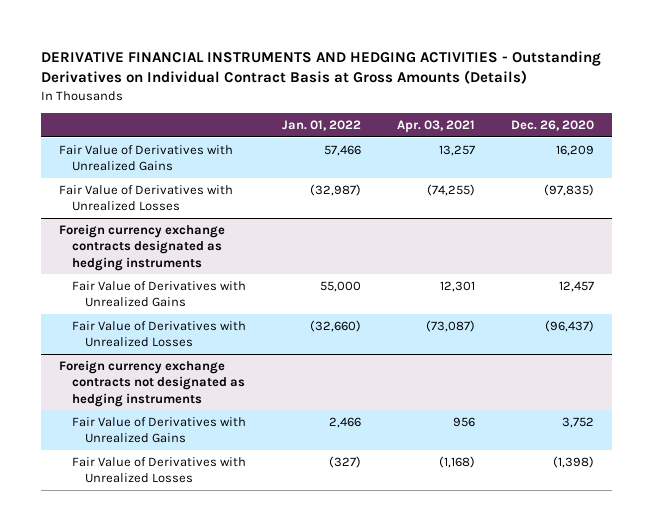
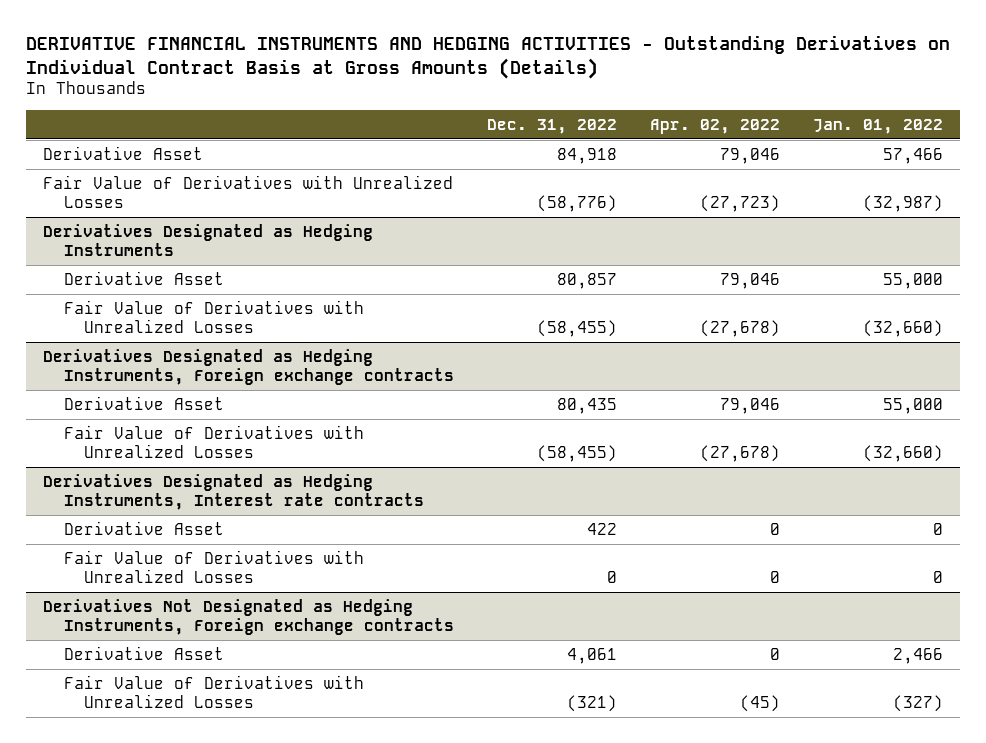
- | Jan. 01, 2022 | Apr. 03, 2021 | Dec. 26, 2020
+ | Dec. 31, 2022 | Apr. 02, 2022 | Jan. 01, 2022
- Fair Value of Derivatives with Unrealized Gains | 57,466 | 13,257 | 16,209
+ Derivative Asset | 84,918 | 79,046 | 57,466
- Foreign currency exchange contracts designated as hedging instruments
- Fair Value of Derivatives with Unrealized Gains | 55,000 | 12,301 | 12,457
+ Derivatives Designated as Hedging Instruments
+ Derivative Asset | 80,857 | 79,046 | 55,000
- Foreign currency exchange contracts not designated as hedging instruments
- Fair Value of Derivatives with Unrealized Gains | 2,466 | 956 | 3,752
+ Derivatives Designated as Hedging Instruments, Foreign exchange contracts
+ Derivative Asset | 80,435 | 79,046 | 55,000
+ Fair Value of Derivatives with Unrealized Losses | (58,455) | (27,678) | (32,660)
+ Derivatives Designated as Hedging Instruments, Interest rate contracts
+ Derivative Asset | 422 | 0 | 0
+ Fair Value of Derivatives with Unrealized Losses | 0 | 0 | 0
+ Derivatives Not Designated as Hedging Instruments, Foreign exchange contracts
+ Derivative Asset | 4,061 | 0 | 2,466

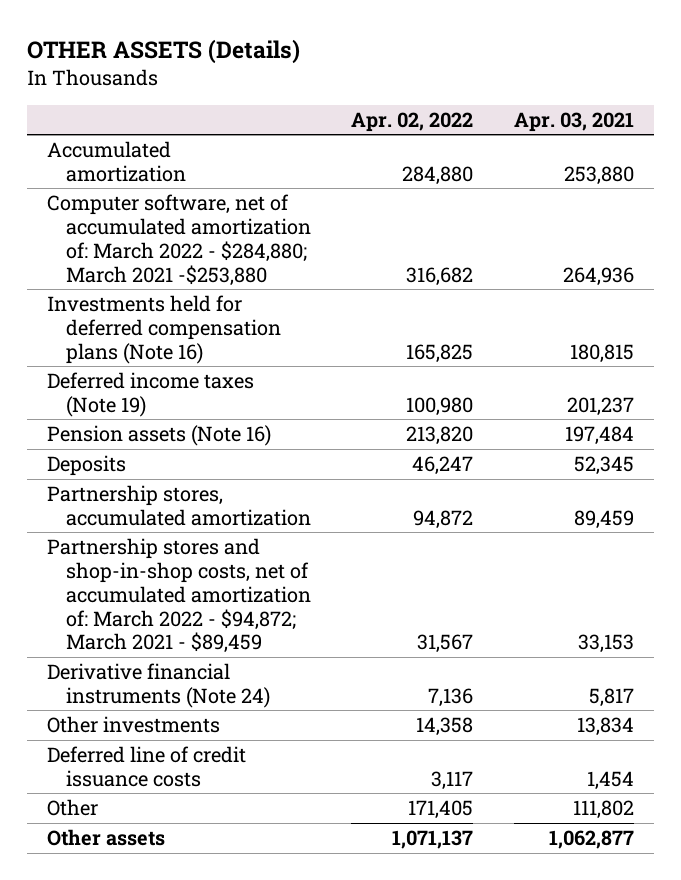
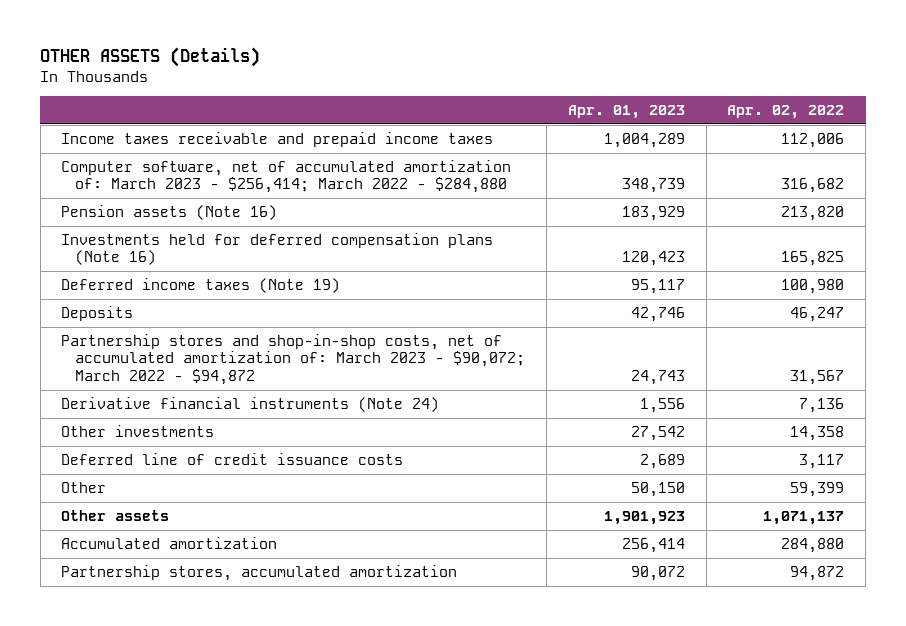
- | Apr. 02, 2022 | Apr. 03, 2021
+ | Apr. 01, 2023 | Apr. 02, 2022
- Computer software, net of accumulated amortization of: March 2022 - $284,880; March 2021 -$253,880 | 316,682 | 264,936
+ Income taxes receivable and prepaid income taxes | 1,004,289 | 112,006
+ Computer software, net of accumulated amortization of: March 2023 - $256,414; March 2022 - $284,880 | 348,739 | 316,682
moved up: Pension assets (Note 16) | 183,929 | 213,820
- Partnership stores and shop-in-shop costs, net of accumulated amortization of: March 2022 - $94,872; March 2021 - $89,459 | 31,567 | 33,153
+ Partnership stores and shop-in-shop costs, net of accumulated amortization of: March 2023 - $90,072; March 2022 - $94,872 | 24,743 | 31,567
- Other | 171,405 | 111,802
+ Other | 50,150 | 59,399
moved down: Accumulated amortization | 256,414 | 284,880
moved down: Partnership stores, accumulated amortization | 90,072 | 94,872

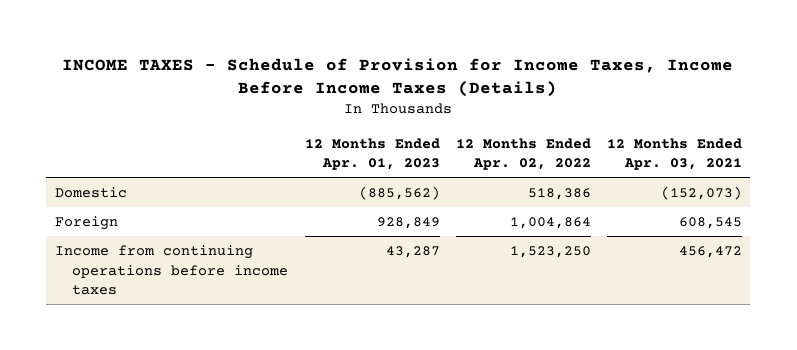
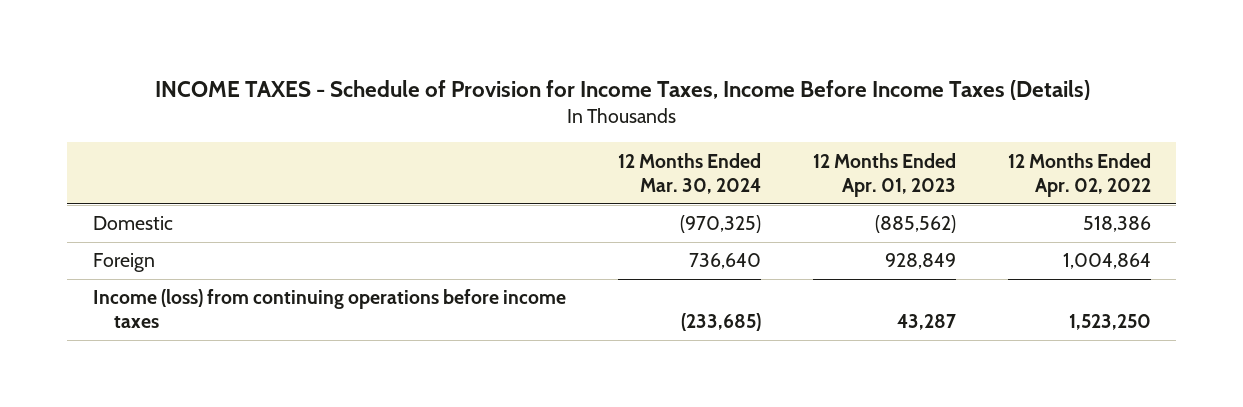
- | 12 Months Ended Apr. 01, 2023 | 12 Months Ended Apr. 02, 2022 | 12 Months Ended Apr. 03, 2021
+ | 12 Months Ended Mar. 30, 2024 | 12 Months Ended Apr. 01, 2023 | 12 Months Ended Apr. 02, 2022
- Income from continuing operations before income taxes | 43,287 | 1,523,250 | 456,472
+ Income (loss) from continuing operations before income taxes | (233,685) | 43,287 | 1,523,250

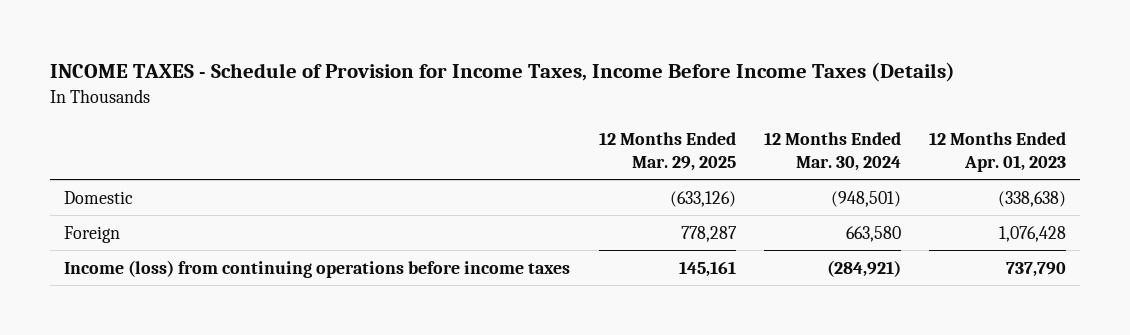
- | 12 Months Ended Mar. 30, 2024 | 12 Months Ended Apr. 01, 2023 | 12 Months Ended Apr. 02, 2022
+ | 12 Months Ended Mar. 29, 2025 | 12 Months Ended Mar. 30, 2024 | 12 Months Ended Apr. 01, 2023
- Domestic | (970,325) | (885,562) | 518,386
- Foreign | 736,640 | 928,849 | 1,004,864
- Income (loss) from continuing operations before income taxes | (233,685) | 43,287 | 1,523,250
+ Domestic | (633,126) | (948,501) | (338,638)
+ Foreign | 778,287 | 663,580 | 1,076,428
+ Income (loss) from continuing operations before income taxes | 145,161 | (284,921) | 737,790

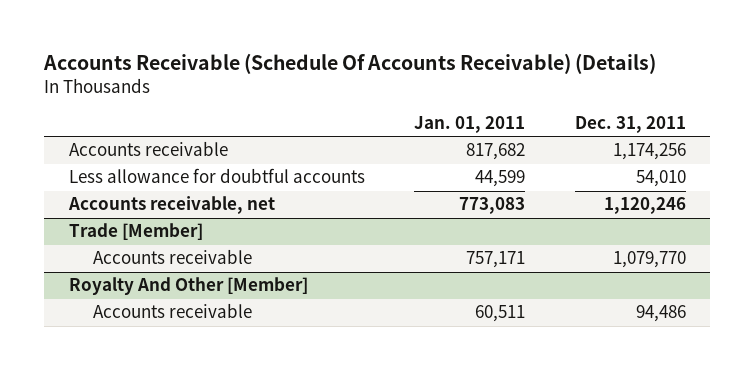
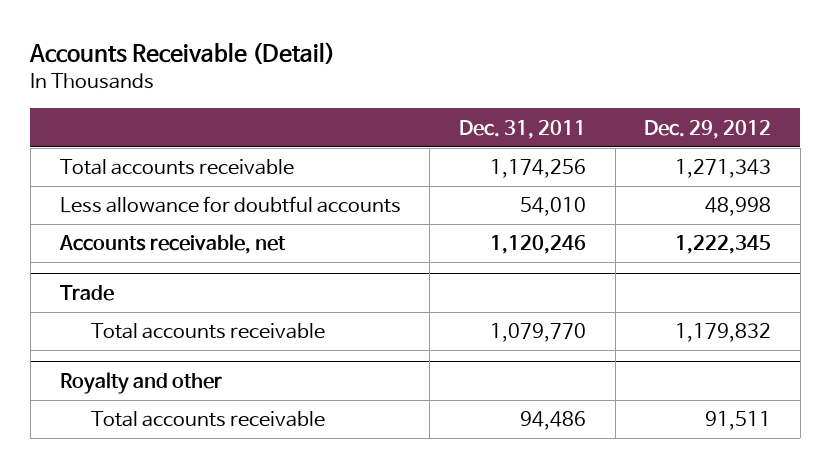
- Accounts Receivable (Schedule Of Accounts Receivable) (Details)
+ Accounts Receivable (Detail)
- | Jan. 01, 2011 | Dec. 31, 2011
+ | Dec. 31, 2011 | Dec. 29, 2012
- Accounts receivable | 817,682 | 1,174,256
+ Total accounts receivable | 1,174,256 | 1,271,343
- Trade [Member]
- Accounts receivable | 757,171 | 1,079,770
- Royalty And Other [Member]
- Accounts receivable | 60,511 | 94,486
+ Trade
+ Total accounts receivable | 1,079,770 | 1,179,832
+ Royalty and other
+ Total accounts receivable | 94,486 | 91,511

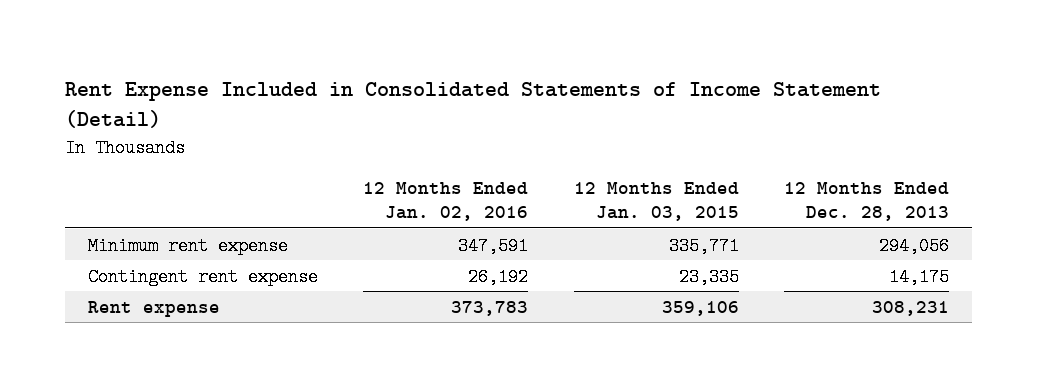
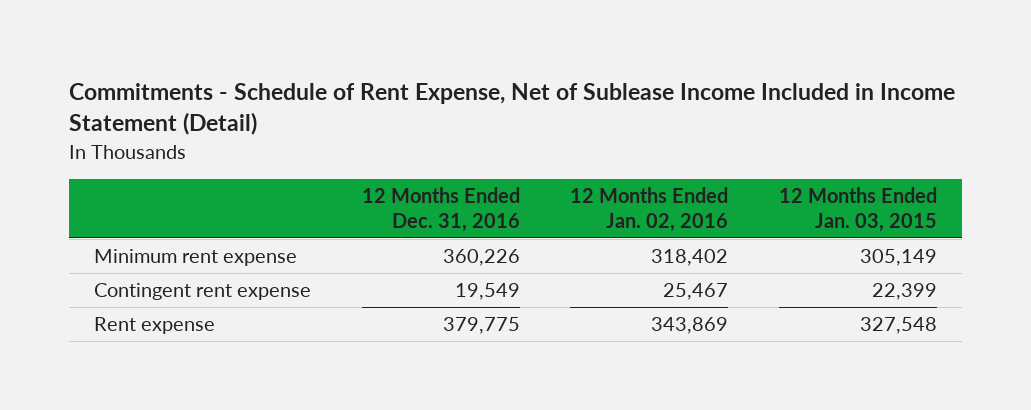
- Rent Expense Included in Consolidated Statements of Income Statement (Detail)
+ Commitments - Schedule of Rent Expense, Net of Sublease Income Included in Income Statement (Detail)
- | 12 Months Ended Jan. 02, 2016 | 12 Months Ended Jan. 03, 2015 | 12 Months Ended Dec. 28, 2013
+ | 12 Months Ended Dec. 31, 2016 | 12 Months Ended Jan. 02, 2016 | 12 Months Ended Jan. 03, 2015
- Minimum rent expense | 347,591 | 335,771 | 294,056
- Contingent rent expense | 26,192 | 23,335 | 14,175
- Rent expense | 373,783 | 359,106 | 308,231
+ Minimum rent expense | 360,226 | 318,402 | 305,149
+ Contingent rent expense | 19,549 | 25,467 | 22,399
+ Rent expense | 379,775 | 343,869 | 327,548

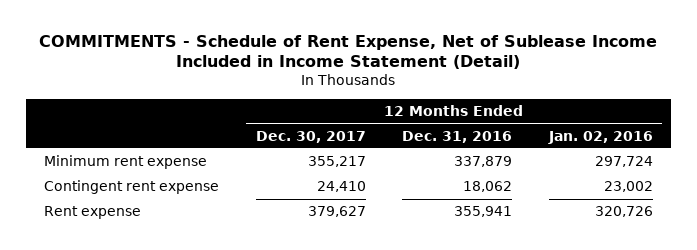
- Commitments - Schedule of Rent Expense, Net of Sublease Income Included in Income Statement (Detail)
+ COMMITMENTS - Schedule of Rent Expense, Net of Sublease Income Included in Income Statement (Detail)
- | 12 Months Ended Dec. 31, 2016 | 12 Months Ended Jan. 02, 2016 | 12 Months Ended Jan. 03, 2015
+ | 12 Months Ended Dec. 30, 2017 | 12 Months Ended Dec. 31, 2016 | 12 Months Ended Jan. 02, 2016
- Minimum rent expense | 360,226 | 318,402 | 305,149
- Contingent rent expense | 19,549 | 25,467 | 22,399
- Rent expense | 379,775 | 343,869 | 327,548
+ Minimum rent expense | 355,217 | 337,879 | 297,724
+ Contingent rent expense | 24,410 | 18,062 | 23,002
+ Rent expense | 379,627 | 355,941 | 320,726

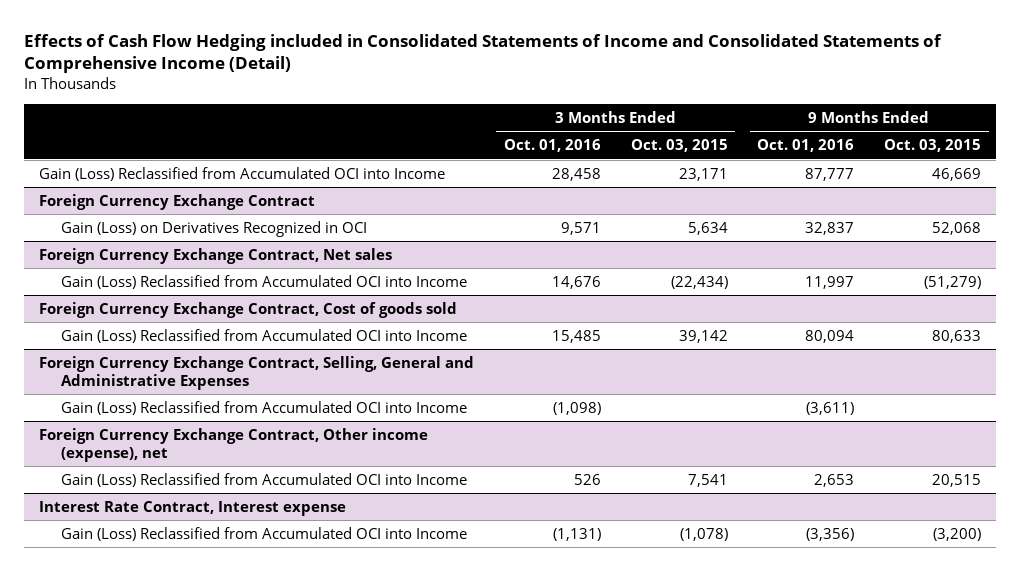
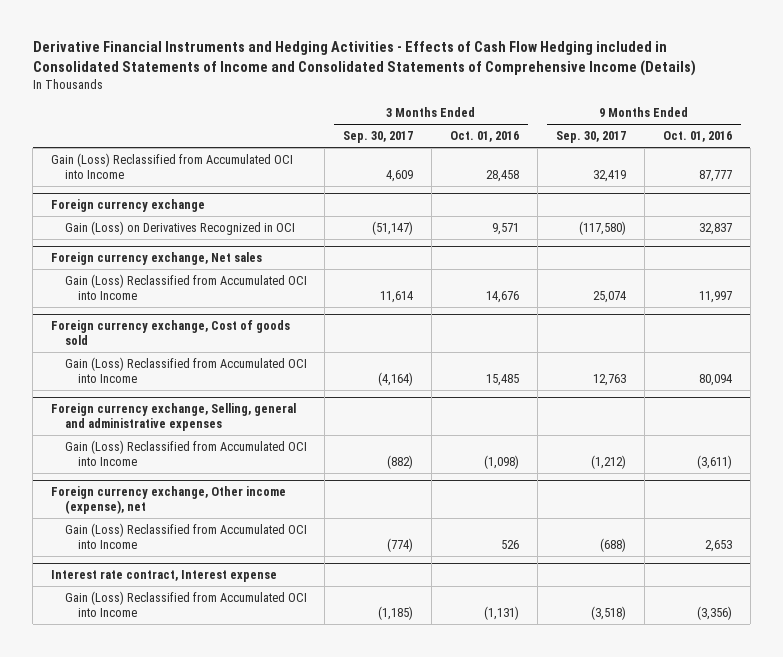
- Effects of Cash Flow Hedging included in Consolidated Statements of Income and Consolidated Statements of Comprehensive Income (Detail)
+ Derivative Financial Instruments and Hedging Activities - Effects of Cash Flow Hedging included in Consolidated Statements of Income and Consolidated Statements of Comprehensive Income (Details)
- | 3 Months Ended Oct. 01, 2016 | 3 Months Ended Oct. 03, 2015 | 9 Months Ended Oct. 01, 2016 | 9 Months Ended Oct. 03, 2015
+ | 3 Months Ended Sep. 30, 2017 | 3 Months Ended Oct. 01, 2016 | 9 Months Ended Sep. 30, 2017 | 9 Months Ended Oct. 01, 2016
- Foreign Currency Exchange Contract
+ Foreign currency exchange
- Foreign Currency Exchange Contract, Net sales
+ Foreign currency exchange, Net sales
- Foreign Currency Exchange Contract, Cost of goods sold
+ Foreign currency exchange, Cost of goods sold
- Foreign Currency Exchange Contract, Selling, General and Administrative Expenses
+ Foreign currency exchange, Selling, general and administrative expenses
- Foreign Currency Exchange Contract, Other income (expense), net
+ Foreign currency exchange, Other income (expense), net
- Interest Rate Contract, Interest expense
+ Interest rate contract, Interest expense

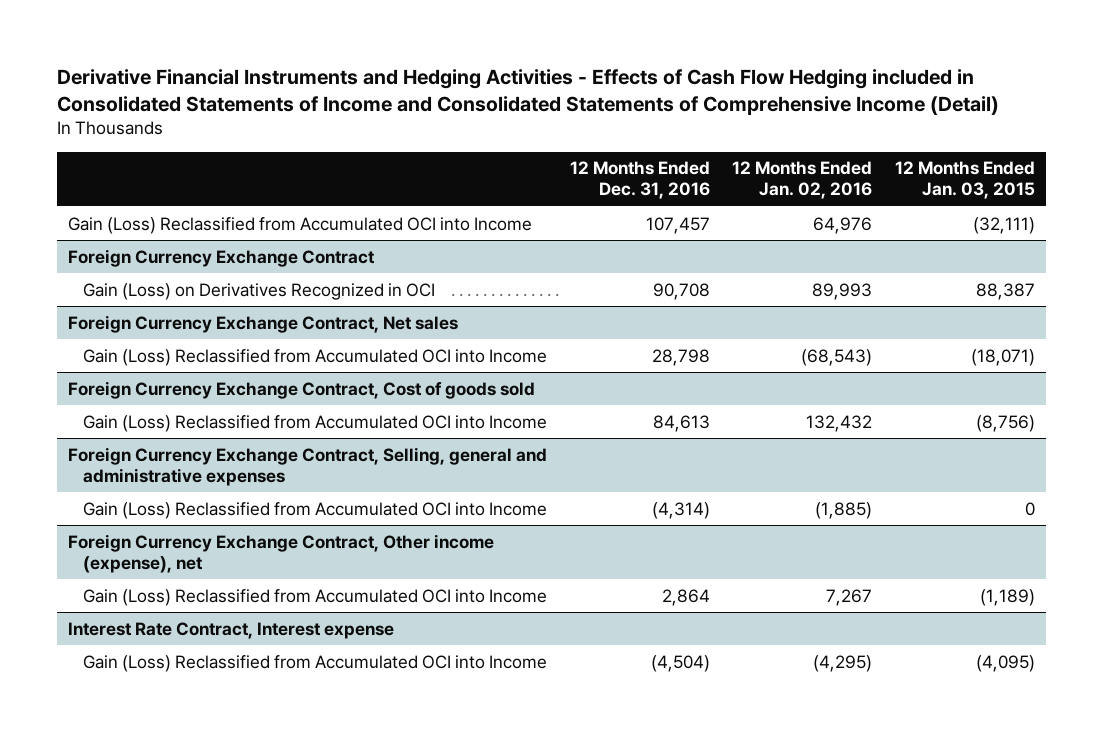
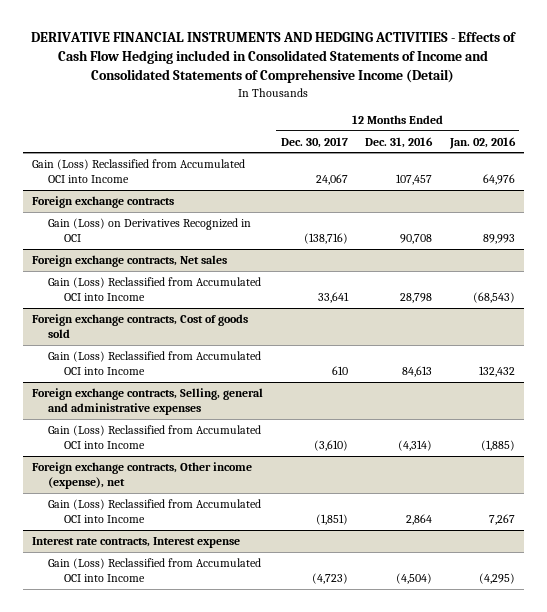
- Derivative Financial Instruments and Hedging Activities - Effects of Cash Flow Hedging included in Consolidated Statements of Income and Consolidated Statements of Comprehensive Income (Detail)
+ DERIVATIVE FINANCIAL INSTRUMENTS AND HEDGING ACTIVITIES - Effects of Cash Flow Hedging included in Consolidated Statements of Income and Consolidated Statements of Comprehensive Income (Detail)
- | 12 Months Ended Dec. 31, 2016 | 12 Months Ended Jan. 02, 2016 | 12 Months Ended Jan. 03, 2015
+ | 12 Months Ended Dec. 30, 2017 | 12 Months Ended Dec. 31, 2016 | 12 Months Ended Jan. 02, 2016
- Foreign Currency Exchange Contract
+ Foreign exchange contracts
- Foreign Currency Exchange Contract, Net sales
+ Foreign exchange contracts, Net sales
- Foreign Currency Exchange Contract, Cost of goods sold
+ Foreign exchange contracts, Cost of goods sold
- Foreign Currency Exchange Contract, Selling, general and administrative expenses
+ Foreign exchange contracts, Selling, general and administrative expenses
- Foreign Currency Exchange Contract, Other income (expense), net
+ Foreign exchange contracts, Other income (expense), net
- Interest Rate Contract, Interest expense
+ Interest rate contracts, Interest expense

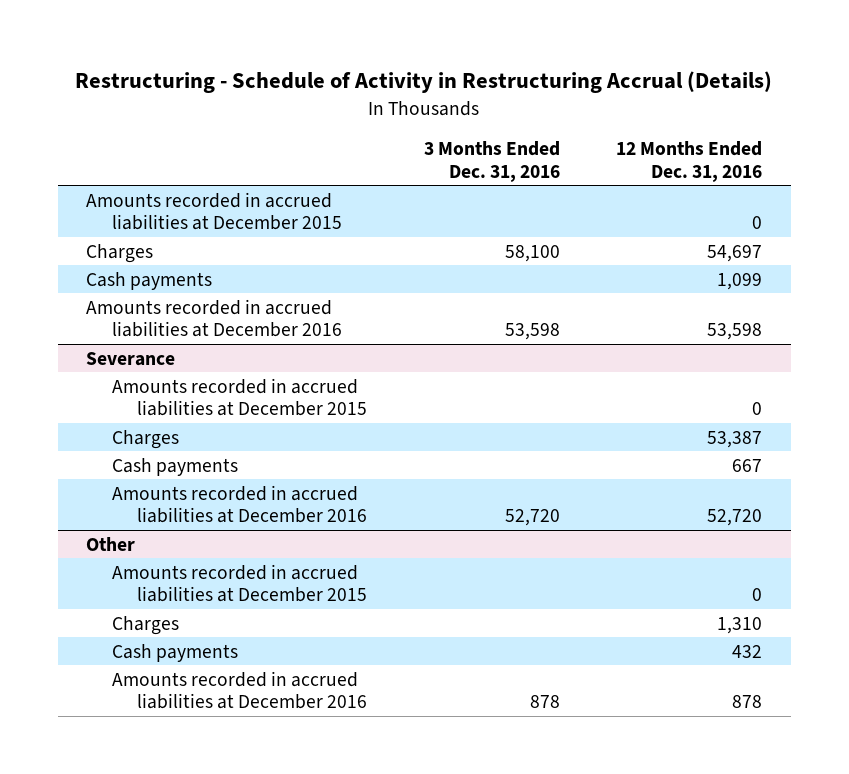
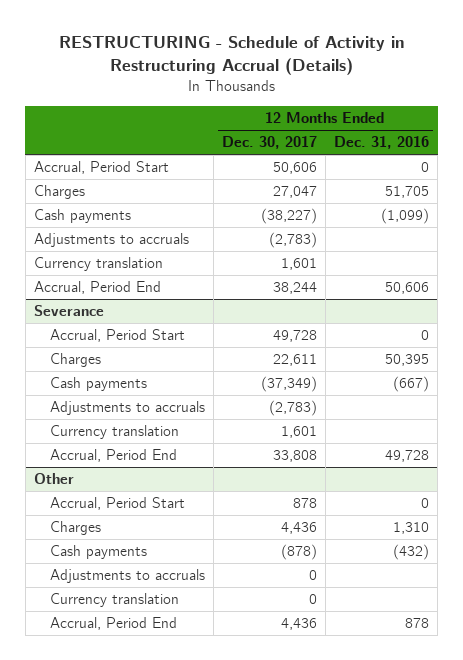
- Restructuring - Schedule of Activity in Restructuring Accrual (Details)
+ RESTRUCTURING - Schedule of Activity in Restructuring Accrual (Details)
- | 3 Months Ended Dec. 31, 2016 | 12 Months Ended Dec. 31, 2016
+ | 12 Months Ended Dec. 30, 2017 | 12 Months Ended Dec. 31, 2016
- Amounts recorded in accrued liabilities at December 2015 | | 0
- Charges | 58,100 | 54,697
- Cash payments | | 1,099
- Amounts recorded in accrued liabilities at December 2016 | 53,598 | 53,598
+ Accrual, Period Start | 50,606 | 0
+ Charges | 27,047 | 51,705
+ Cash payments | (38,227) | (1,099)
+ Adjustments to accruals | (2,783) |
+ Currency translation | 1,601 |
+ Accrual, Period End | 38,244 | 50,606
@ Severance
- Amounts recorded in accrued liabilities at December 2015 | | 0
- Charges | | 53,387
- Cash payments | | 667
- Amounts recorded in accrued liabilities at December 2016 | 52,720 | 52,720
+ Accrual, Period Start | 49,728 | 0
+ Charges | 22,611 | 50,395
+ Cash payments | (37,349) | (667)
+ Adjustments to accruals | (2,783) |
+ Currency translation | 1,601 |
+ Accrual, Period End | 33,808 | 49,728
@ Other
- Amounts recorded in accrued liabilities at December 2015 | | 0
+ Accrual, Period Start | 878 | 0
- Cash payments | | 432
- Amounts recorded in accrued liabilities at December 2016 | 878 | 878
+ Cash payments | (878) | (432)
+ Adjustments to accruals | 0 |
+ Currency translation | 0 |
+ Accrual, Period End | 4,436 | 878

